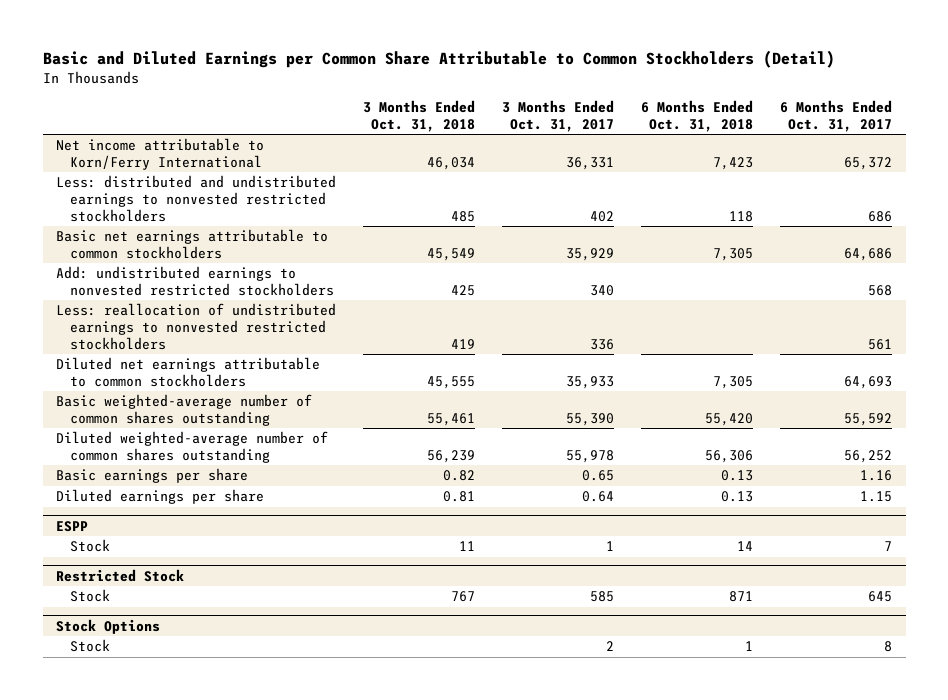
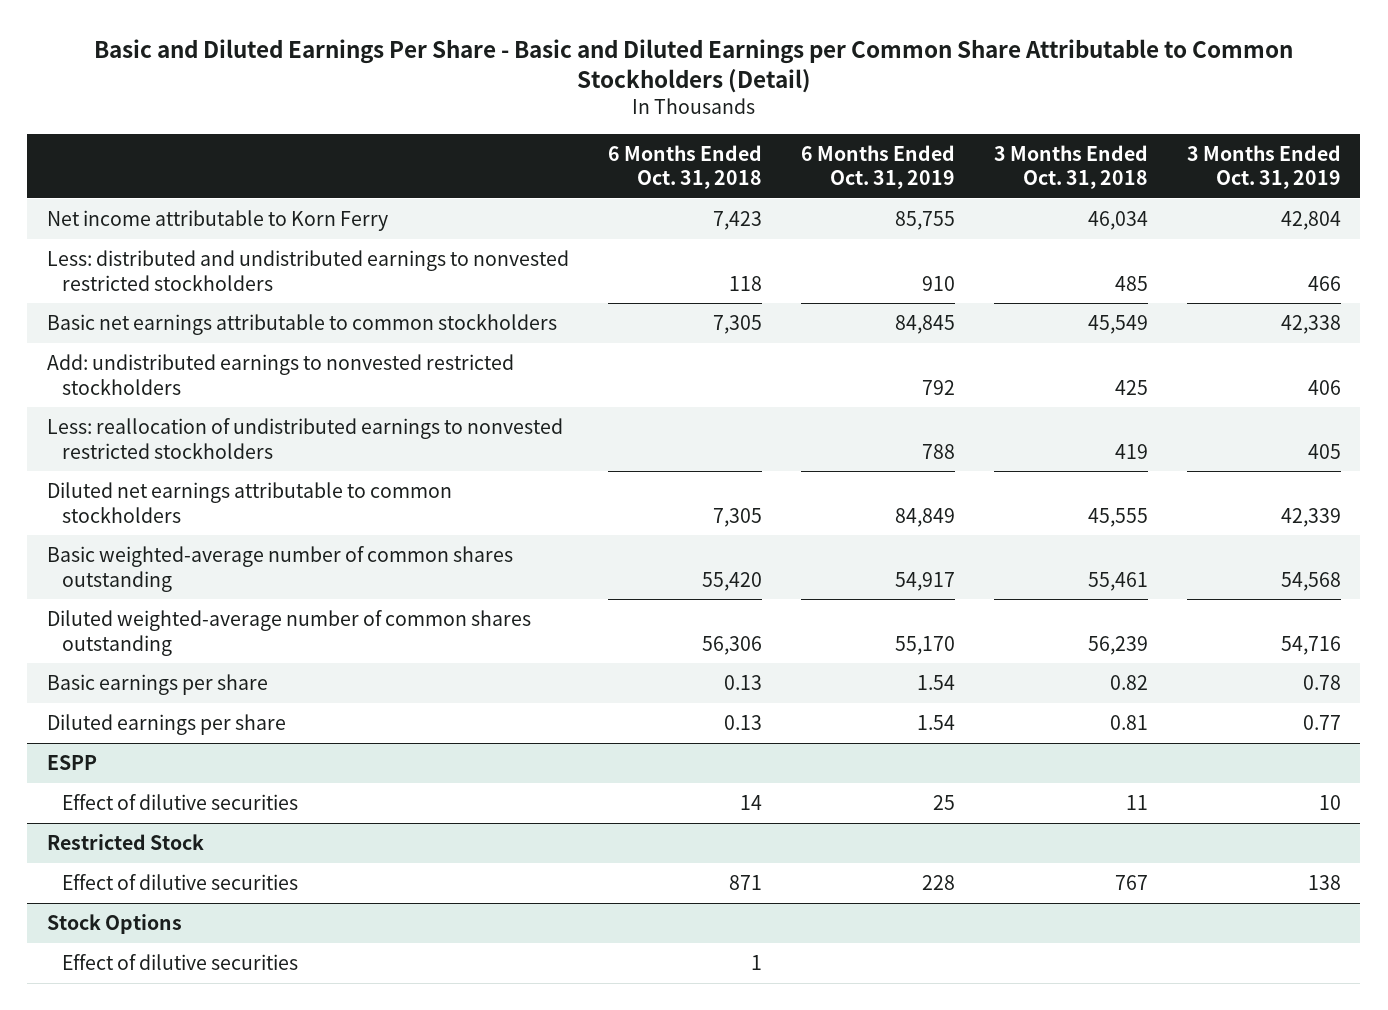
- Basic and Diluted Earnings per Common Share Attributable to Common Stockholders (Detail)
+ Basic and Diluted Earnings Per Share - Basic and Diluted Earnings per Common Share Attributable to Common Stockholders (Detail)
- | 3 Months Ended Oct. 31, 2018 | 3 Months Ended Oct. 31, 2017 | 6 Months Ended Oct. 31, 2018 | 6 Months Ended Oct. 31, 2017
+ | 6 Months Ended Oct. 31, 2018 | 6 Months Ended Oct. 31, 2019 | 3 Months Ended Oct. 31, 2018 | 3 Months Ended Oct. 31, 2019
- Net income attributable to Korn/Ferry International | 46,034 | 36,331 | 7,423 | 65,372
+ Net income attributable to Korn Ferry | 7,423 | 85,755 | 46,034 | 42,804
@ ESPP
- Stock | 11 | 1 | 14 | 7
+ Effect of dilutive securities | 14 | 25 | 11 | 10
@ Restricted Stock
- Stock | 767 | 585 | 871 | 645
+ Effect of dilutive securities | 871 | 228 | 767 | 138
@ Stock Options
- Stock | | 2 | 1 | 8
+ Effect of dilutive securities | 1 | | |

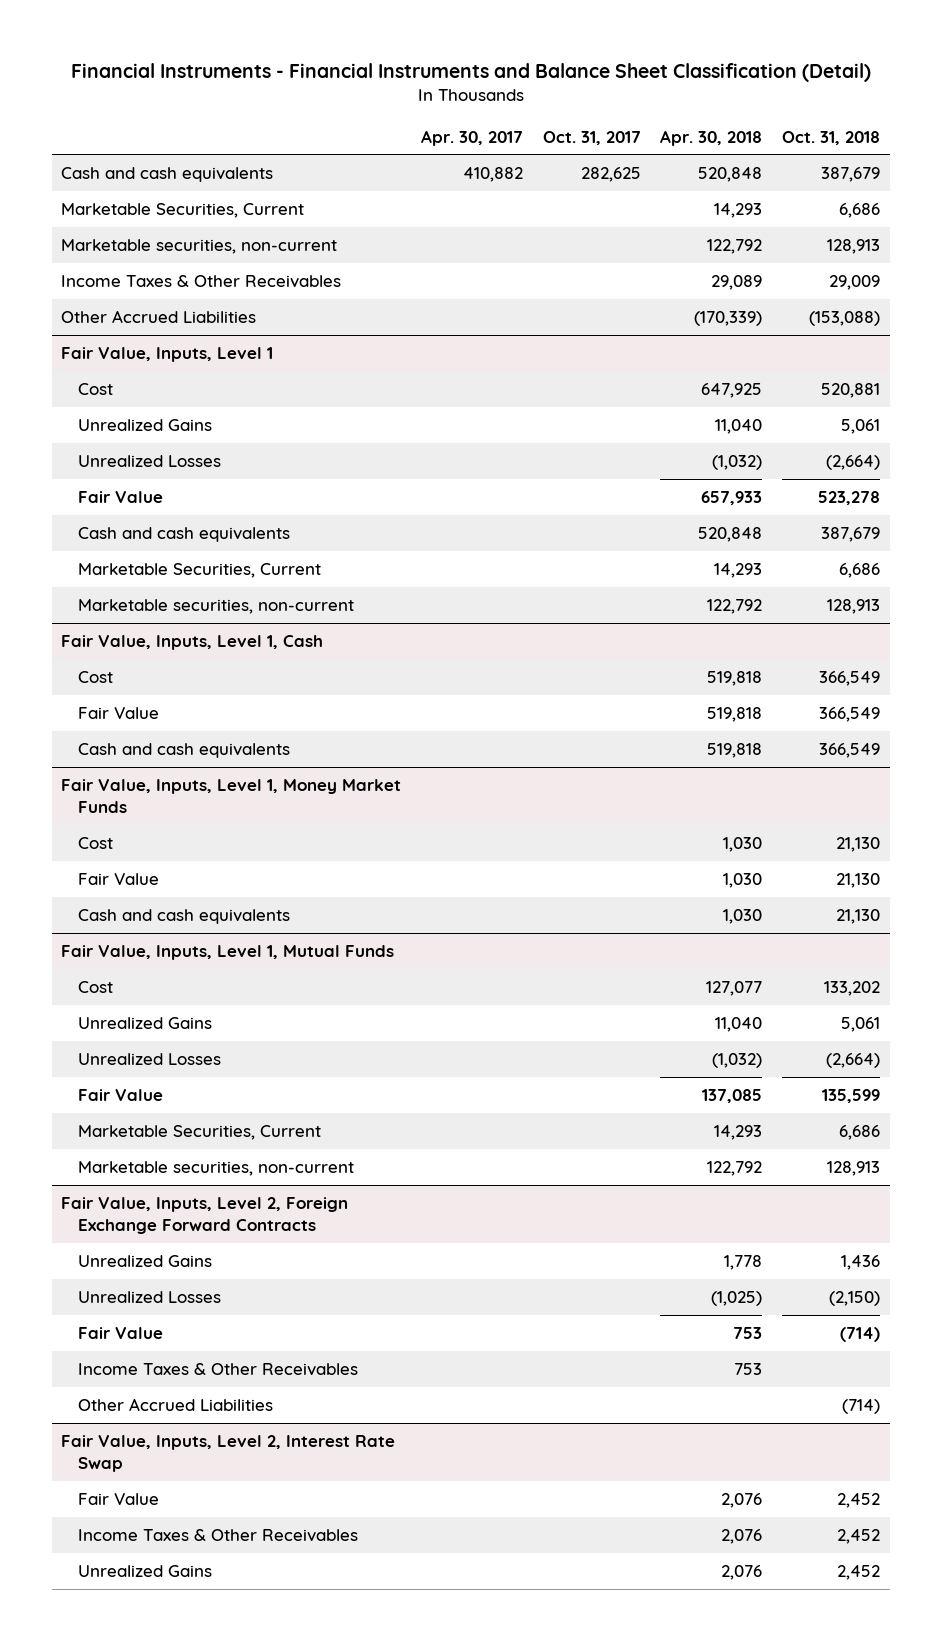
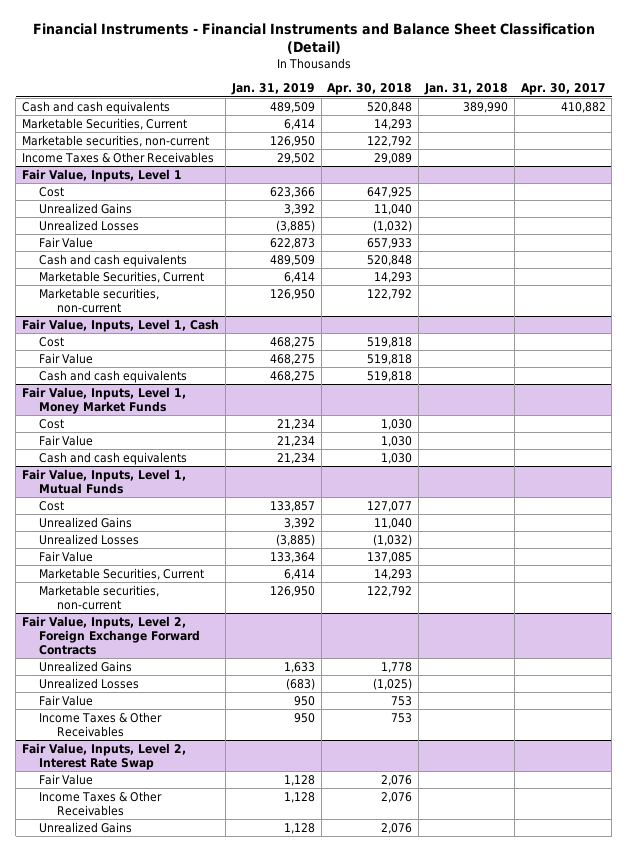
- | Apr. 30, 2017 | Oct. 31, 2017 | Apr. 30, 2018 | Oct. 31, 2018
+ | Jan. 31, 2019 | Apr. 30, 2018 | Jan. 31, 2018 | Apr. 30, 2017
- Other Accrued Liabilities | | | (170,339) | (153,088)
@ Fair Value, Inputs, Level 2, Foreign Exchange Forward Contracts
- Other Accrued Liabilities | | | | (714)

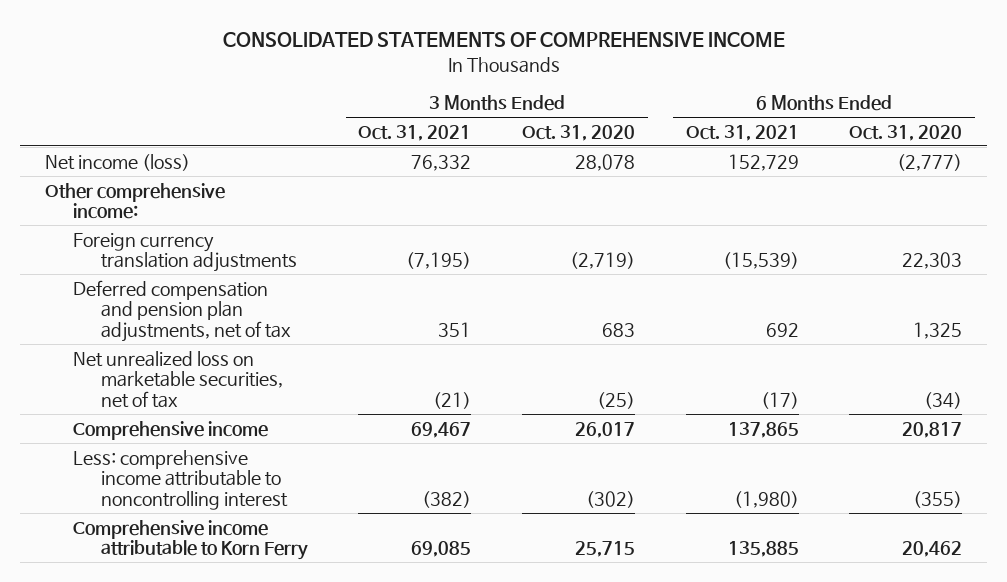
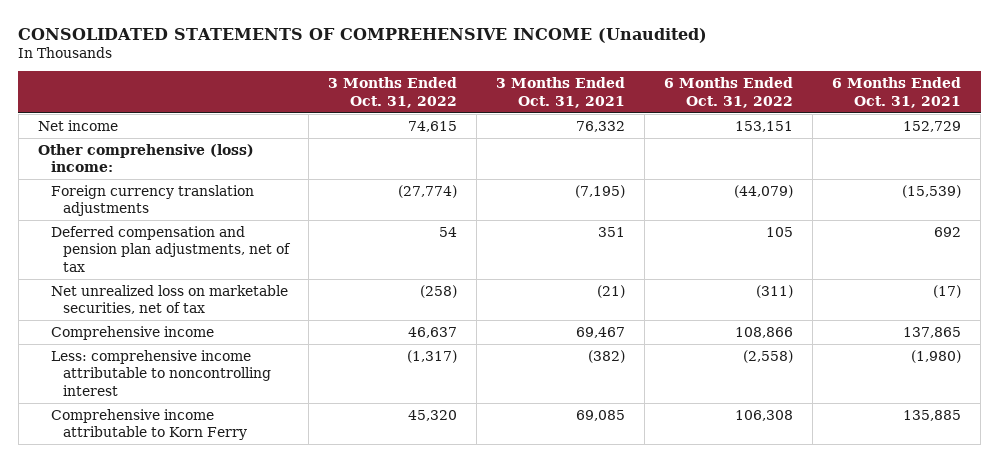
- CONSOLIDATED STATEMENTS OF COMPREHENSIVE INCOME
+ CONSOLIDATED STATEMENTS OF COMPREHENSIVE INCOME (Unaudited)
- | 3 Months Ended Oct. 31, 2021 | 3 Months Ended Oct. 31, 2020 | 6 Months Ended Oct. 31, 2021 | 6 Months Ended Oct. 31, 2020
+ | 3 Months Ended Oct. 31, 2022 | 3 Months Ended Oct. 31, 2021 | 6 Months Ended Oct. 31, 2022 | 6 Months Ended Oct. 31, 2021
- Net income (loss) | 76,332 | 28,078 | 152,729 | (2,777)
- Other comprehensive income:
+ Net income | 74,615 | 76,332 | 153,151 | 152,729
+ Other comprehensive (loss) income:

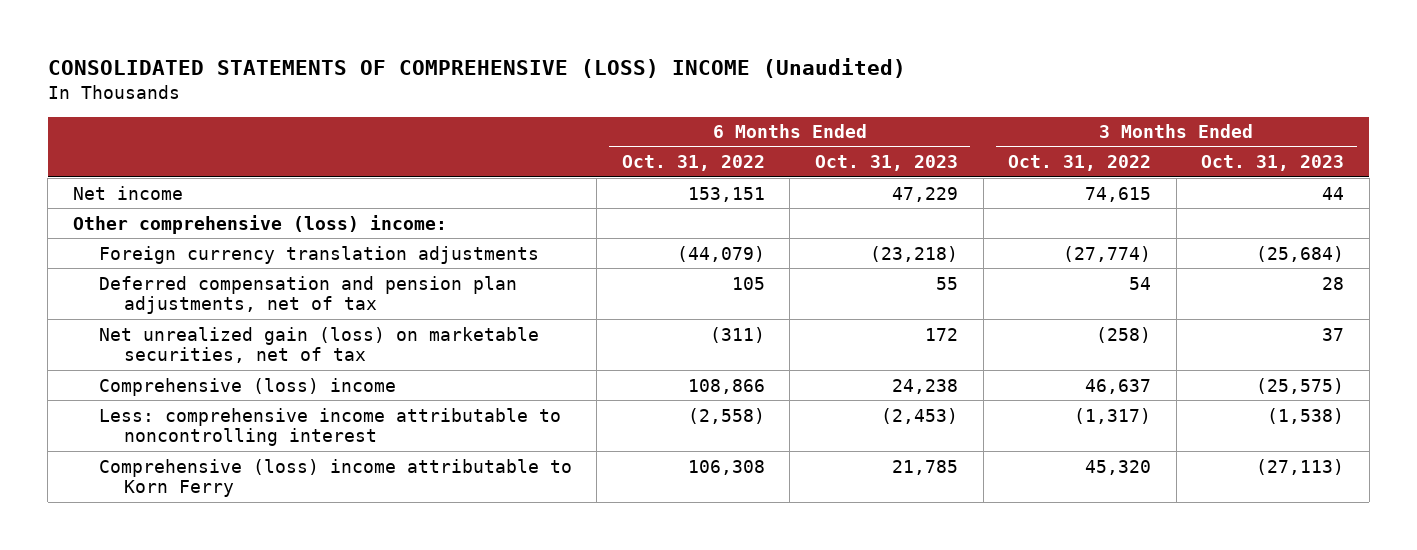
- CONSOLIDATED STATEMENTS OF COMPREHENSIVE INCOME (Unaudited)
+ CONSOLIDATED STATEMENTS OF COMPREHENSIVE (LOSS) INCOME (Unaudited)
- | 3 Months Ended Oct. 31, 2022 | 3 Months Ended Oct. 31, 2021 | 6 Months Ended Oct. 31, 2022 | 6 Months Ended Oct. 31, 2021
+ | 6 Months Ended Oct. 31, 2022 | 6 Months Ended Oct. 31, 2023 | 3 Months Ended Oct. 31, 2022 | 3 Months Ended Oct. 31, 2023
- Net unrealized loss on marketable securities, net of tax | (258) | (21) | (311) | (17)
- Comprehensive income | 46,637 | 69,467 | 108,866 | 137,865
+ Net unrealized gain (loss) on marketable securities, net of tax | (311) | 172 | (258) | 37
+ Comprehensive (loss) income | 108,866 | 24,238 | 46,637 | (25,575)
- Comprehensive income attributable to Korn Ferry | 45,320 | 69,085 | 106,308 | 135,885
+ Comprehensive (loss) income attributable to Korn Ferry | 106,308 | 21,785 | 45,320 | (27,113)

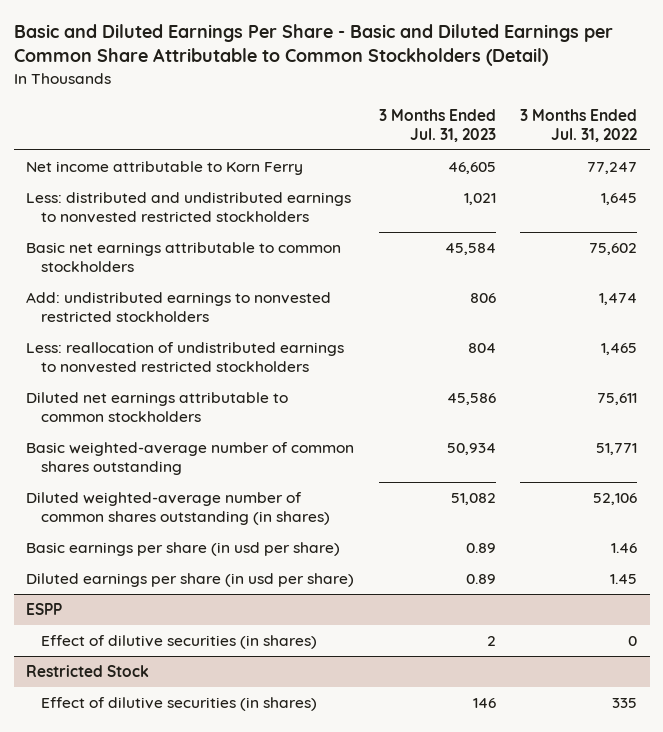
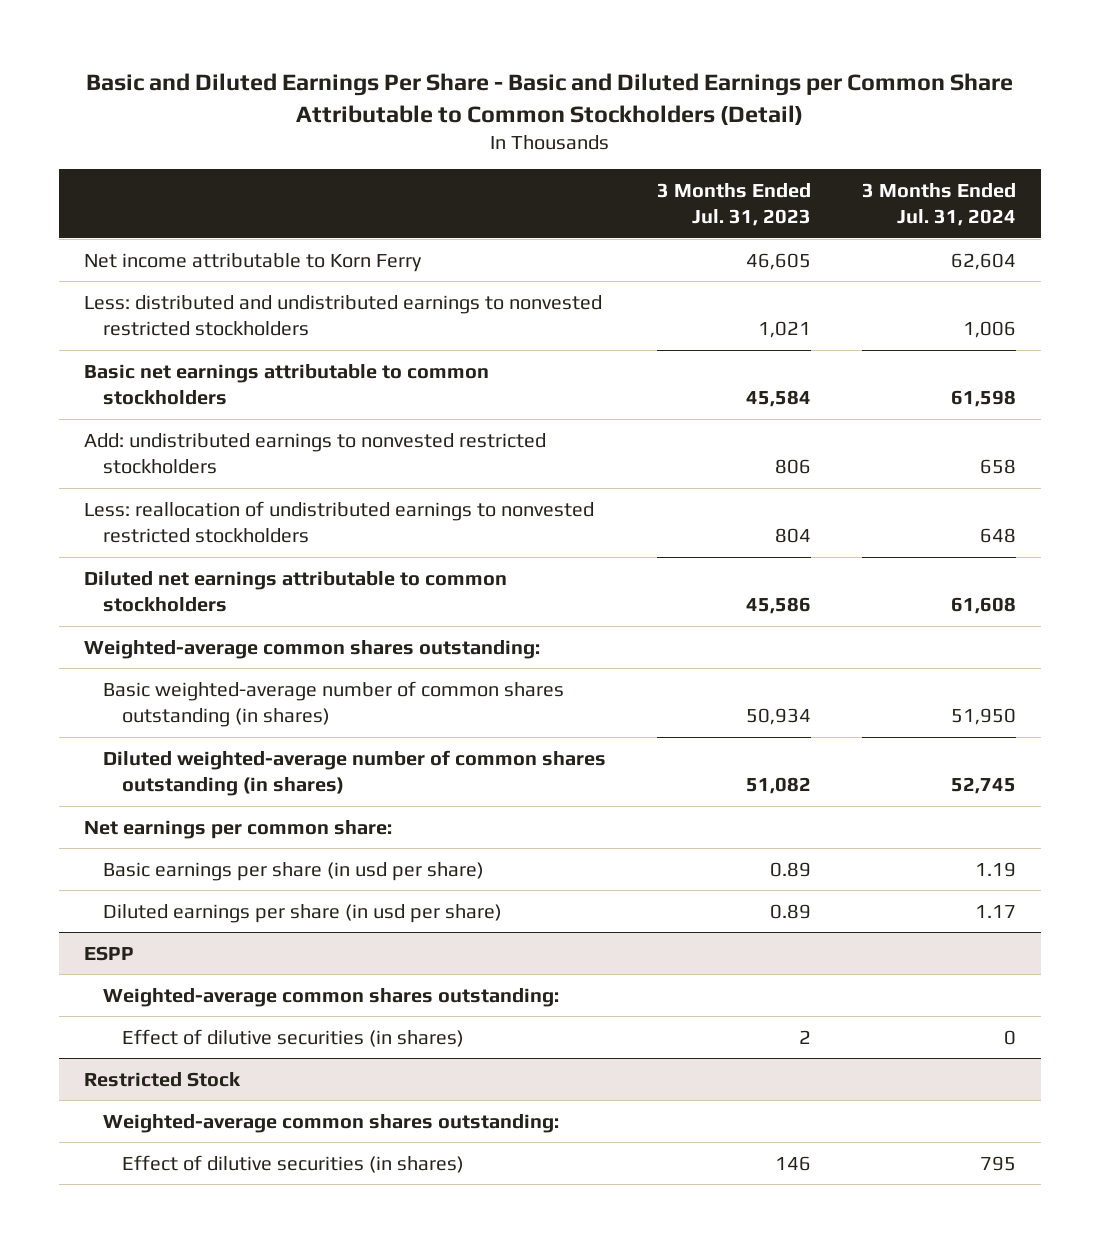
- | 3 Months Ended Jul. 31, 2023 | 3 Months Ended Jul. 31, 2022
+ | 3 Months Ended Jul. 31, 2023 | 3 Months Ended Jul. 31, 2024
- Basic weighted-average number of common shares outstanding | 50,934 | 51,771
+ Weighted-average common shares outstanding:
+ Basic weighted-average number of common shares outstanding (in shares) | 50,934 | 51,950
+ Net earnings per common share:
@ ESPP
+ Weighted-average common shares outstanding:
@ Restricted Stock
+ Weighted-average common shares outstanding:

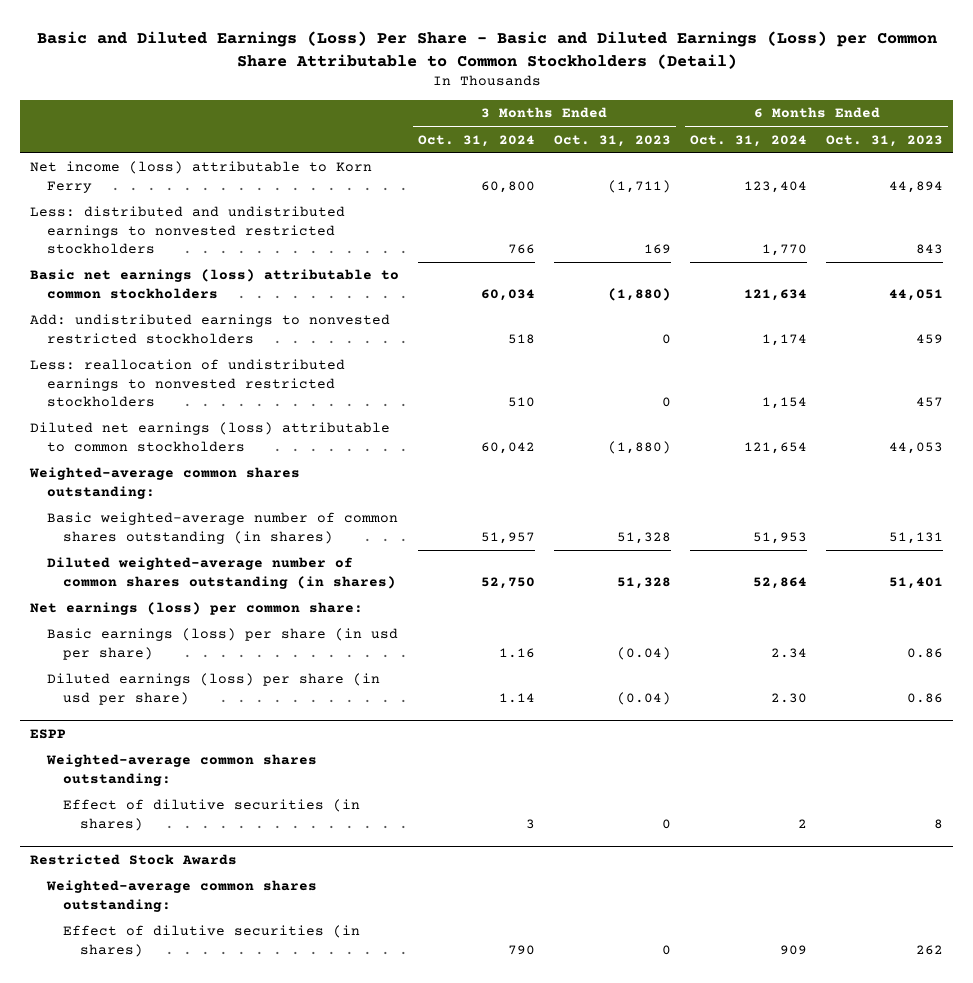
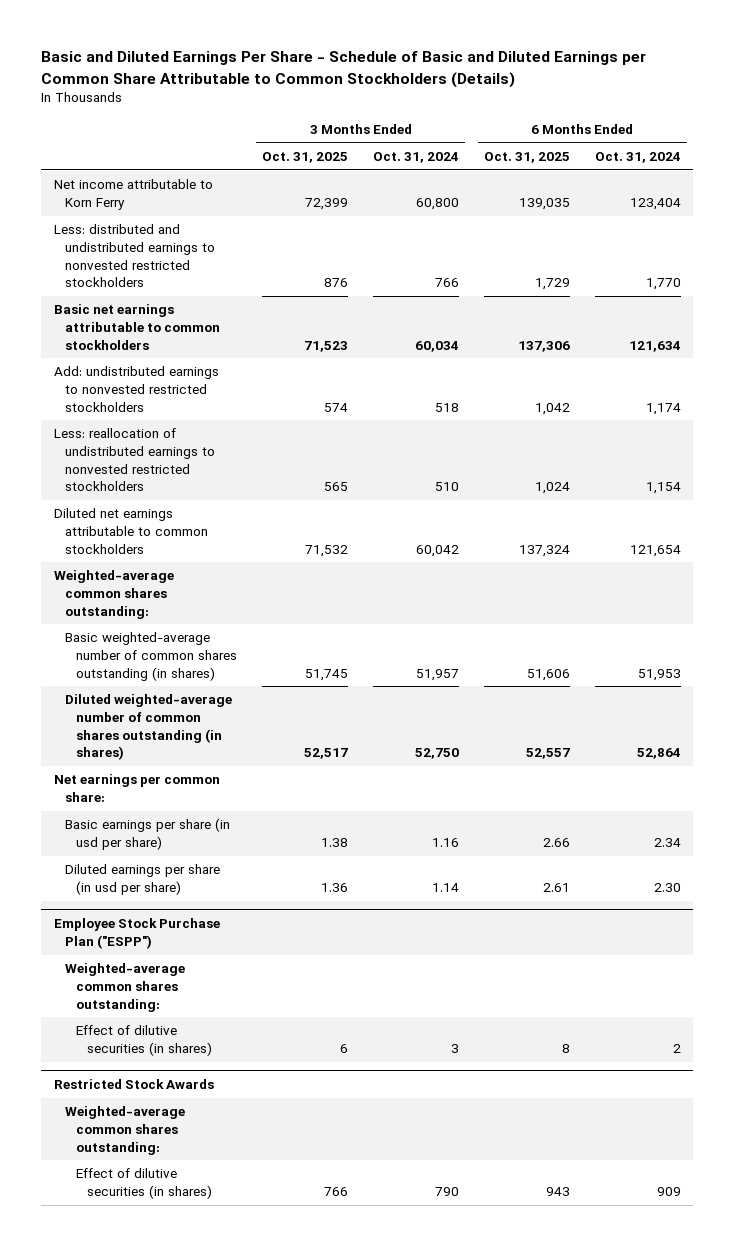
- Basic and Diluted Earnings (Loss) Per Share - Basic and Diluted Earnings (Loss) per Common Share Attributable to Common Stockholders (Detail)
+ Basic and Diluted Earnings Per Share - Schedule of Basic and Diluted Earnings per Common Share Attributable to Common Stockholders (Details)
- | 3 Months Ended Oct. 31, 2024 | 3 Months Ended Oct. 31, 2023 | 6 Months Ended Oct. 31, 2024 | 6 Months Ended Oct. 31, 2023
+ | 3 Months Ended Oct. 31, 2025 | 3 Months Ended Oct. 31, 2024 | 6 Months Ended Oct. 31, 2025 | 6 Months Ended Oct. 31, 2024
- Net income (loss) attributable to Korn Ferry | 60,800 | (1,711) | 123,404 | 44,894
+ Net income attributable to Korn Ferry | 72,399 | 60,800 | 139,035 | 123,404
- Basic net earnings (loss) attributable to common stockholders | 60,034 | (1,880) | 121,634 | 44,051
+ Basic net earnings attributable to common stockholders | 71,523 | 60,034 | 137,306 | 121,634
- Diluted net earnings (loss) attributable to common stockholders | 60,042 | (1,880) | 121,654 | 44,053
+ Diluted net earnings attributable to common stockholders | 71,532 | 60,042 | 137,324 | 121,654
- Net earnings (loss) per common share:
- Basic earnings (loss) per share (in usd per share) | 1.16 | (0.04) | 2.34 | 0.86
- Diluted earnings (loss) per share (in usd per share) | 1.14 | (0.04) | 2.30 | 0.86
- ESPP
+ Net earnings per common share:
+ Basic earnings per share (in usd per share) | 1.38 | 1.16 | 2.66 | 2.34
+ Diluted earnings per share (in usd per share) | 1.36 | 1.14 | 2.61 | 2.30
+ Employee Stock Purchase Plan ("ESPP")

